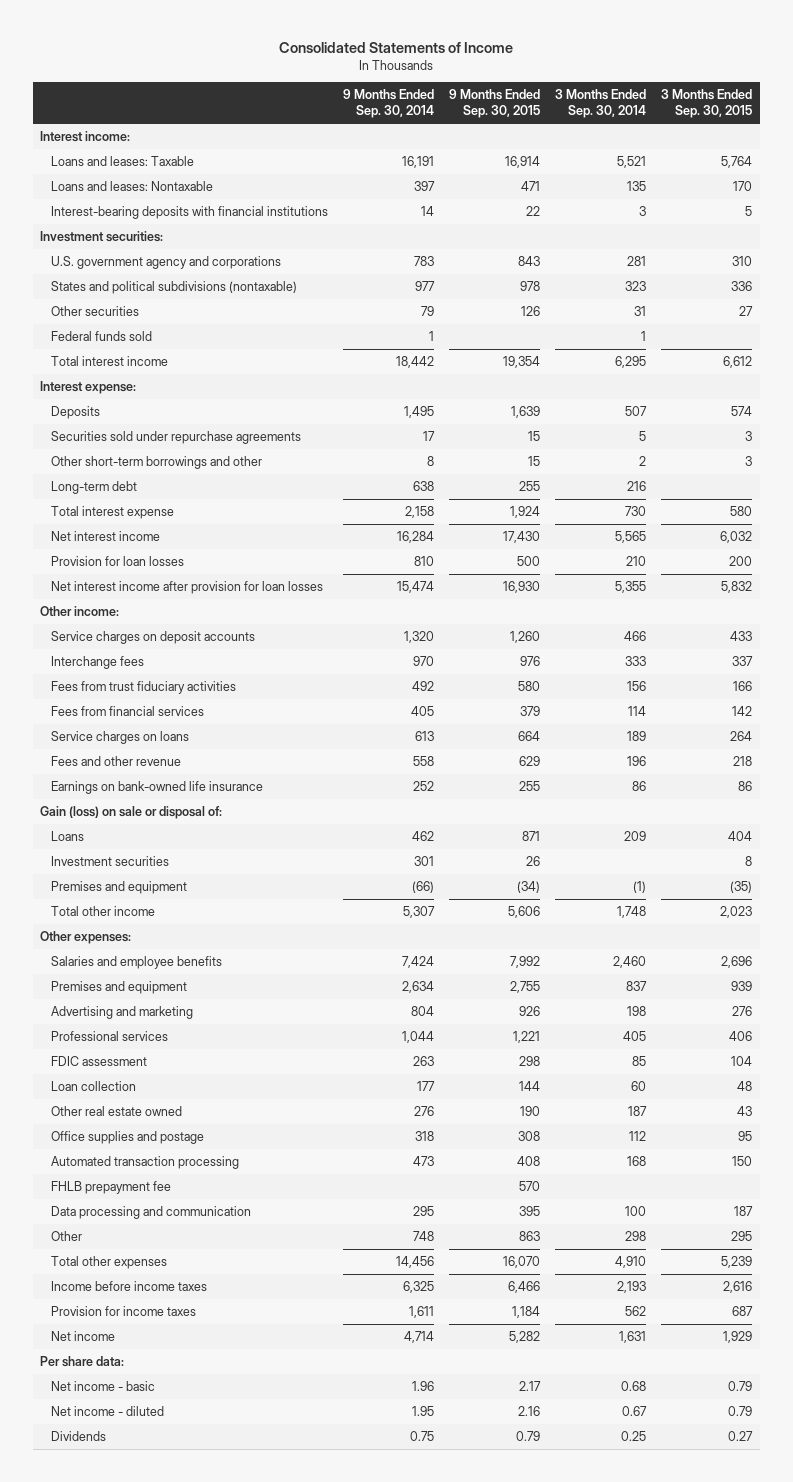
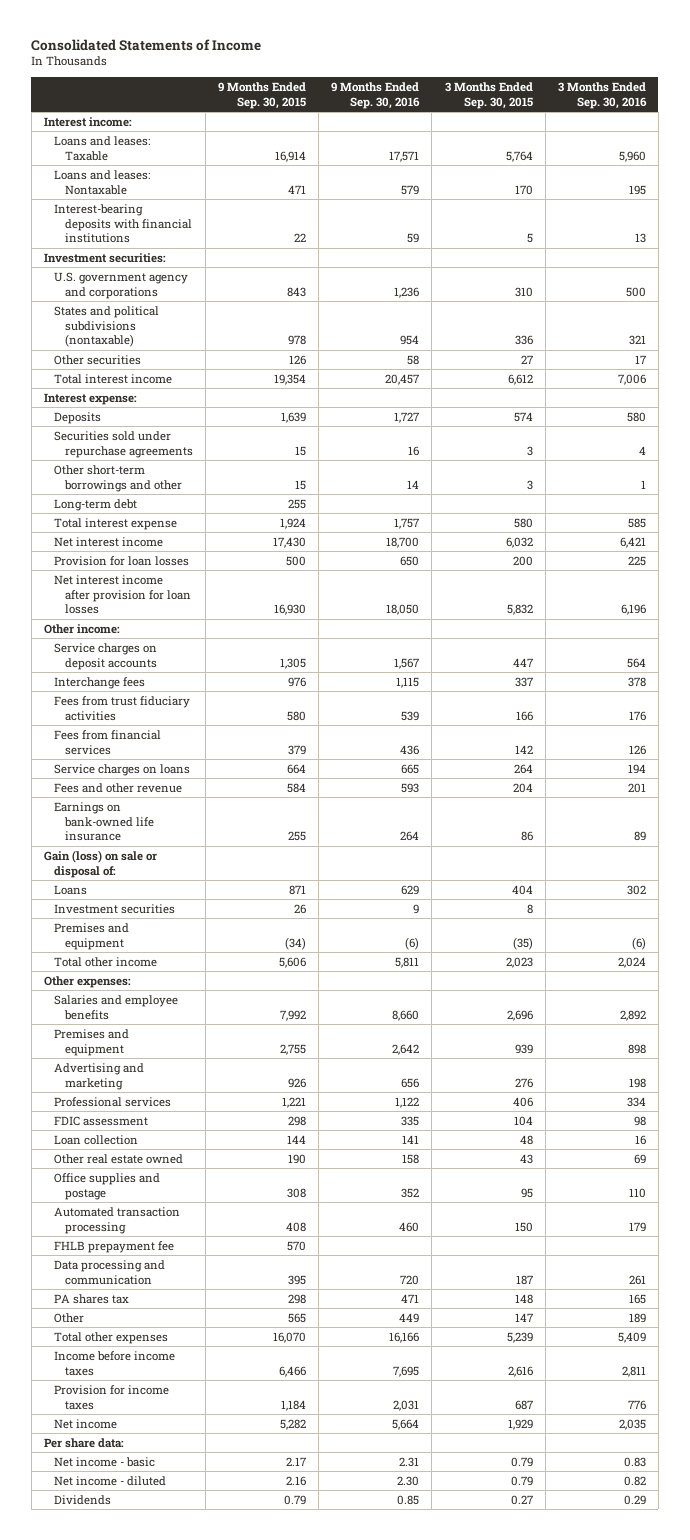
- | 9 Months Ended Sep. 30, 2014 | 9 Months Ended Sep. 30, 2015 | 3 Months Ended Sep. 30, 2014 | 3 Months Ended Sep. 30, 2015
+ | 9 Months Ended Sep. 30, 2015 | 9 Months Ended Sep. 30, 2016 | 3 Months Ended Sep. 30, 2015 | 3 Months Ended Sep. 30, 2016
- Federal funds sold | 1 | | 1 |
- Service charges on deposit accounts | 1,320 | 1,260 | 466 | 433
+ Service charges on deposit accounts | 1,305 | 1,567 | 447 | 564
- Fees and other revenue | 558 | 629 | 196 | 218
+ Fees and other revenue | 584 | 593 | 204 | 201
- Other | 748 | 863 | 298 | 295
+ PA shares tax | 298 | 471 | 148 | 165
+ Other | 565 | 449 | 147 | 189

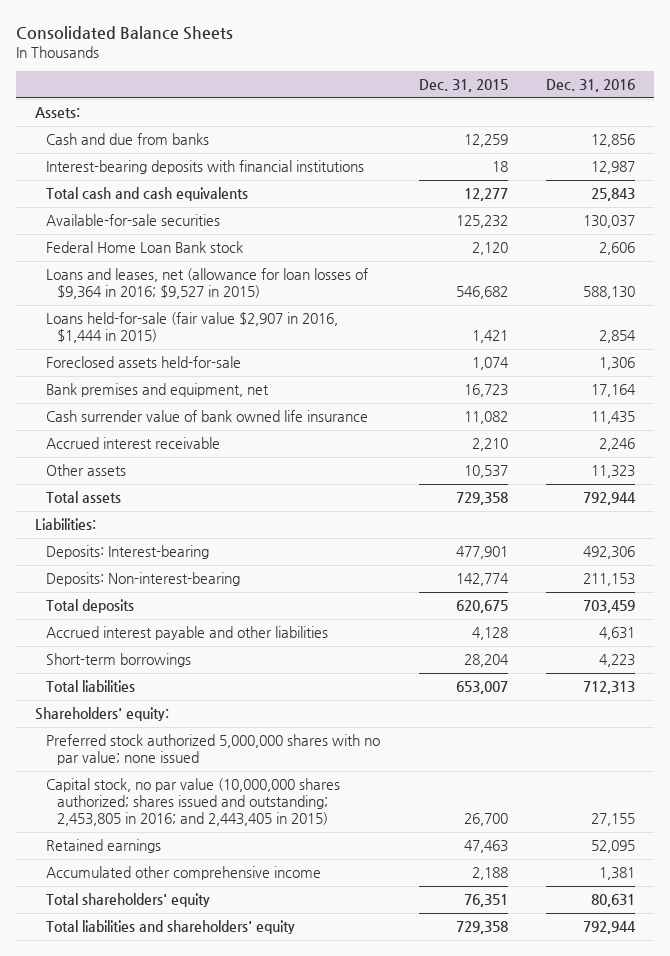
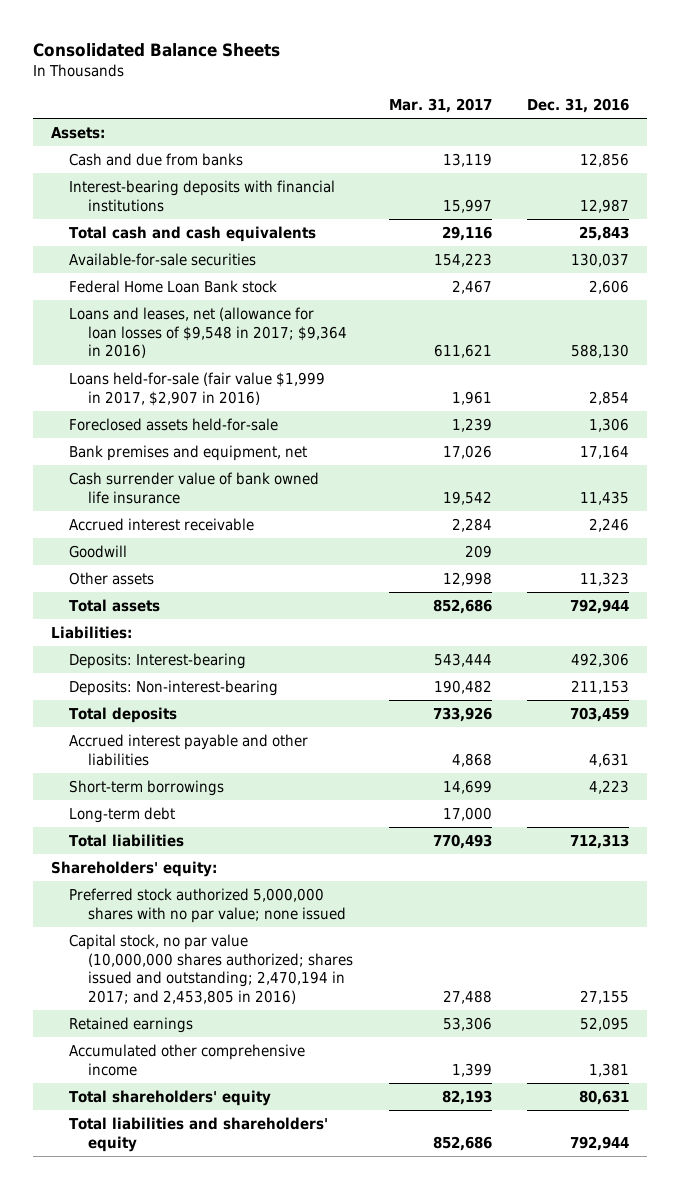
- | Dec. 31, 2015 | Dec. 31, 2016
+ | Mar. 31, 2017 | Dec. 31, 2016
- Loans and leases, net (allowance for loan losses of $9,364 in 2016; $9,527 in 2015) | 546,682 | 588,130
- Loans held-for-sale (fair value $2,907 in 2016, $1,444 in 2015) | 1,421 | 2,854
+ Loans and leases, net (allowance for loan losses of $9,548 in 2017; $9,364 in 2016) | 611,621 | 588,130
+ Loans held-for-sale (fair value $1,999 in 2017, $2,907 in 2016) | 1,961 | 2,854
+ Goodwill | 209 |
+ Long-term debt | 17,000 |
- Capital stock, no par value (10,000,000 shares authorized; shares issued and outstanding; 2,453,805 in 2016; and 2,443,405 in 2015) | 26,700 | 27,155
+ Capital stock, no par value (10,000,000 shares authorized; shares issued and outstanding; 2,470,194 in 2017; and 2,453,805 in 2016) | 27,488 | 27,155

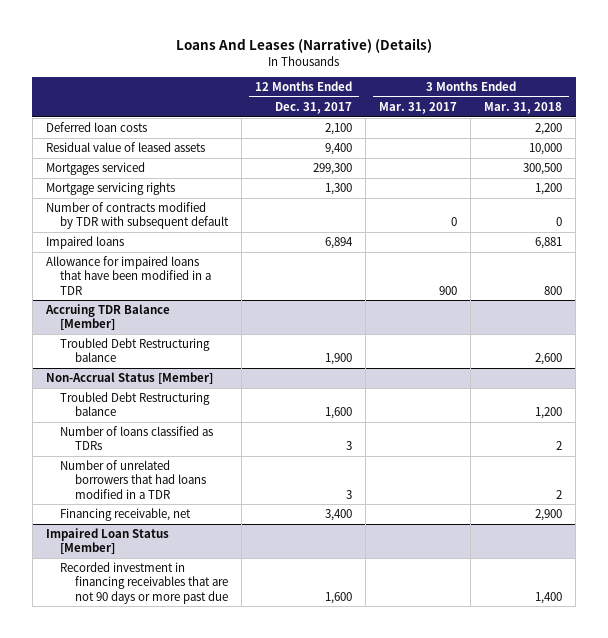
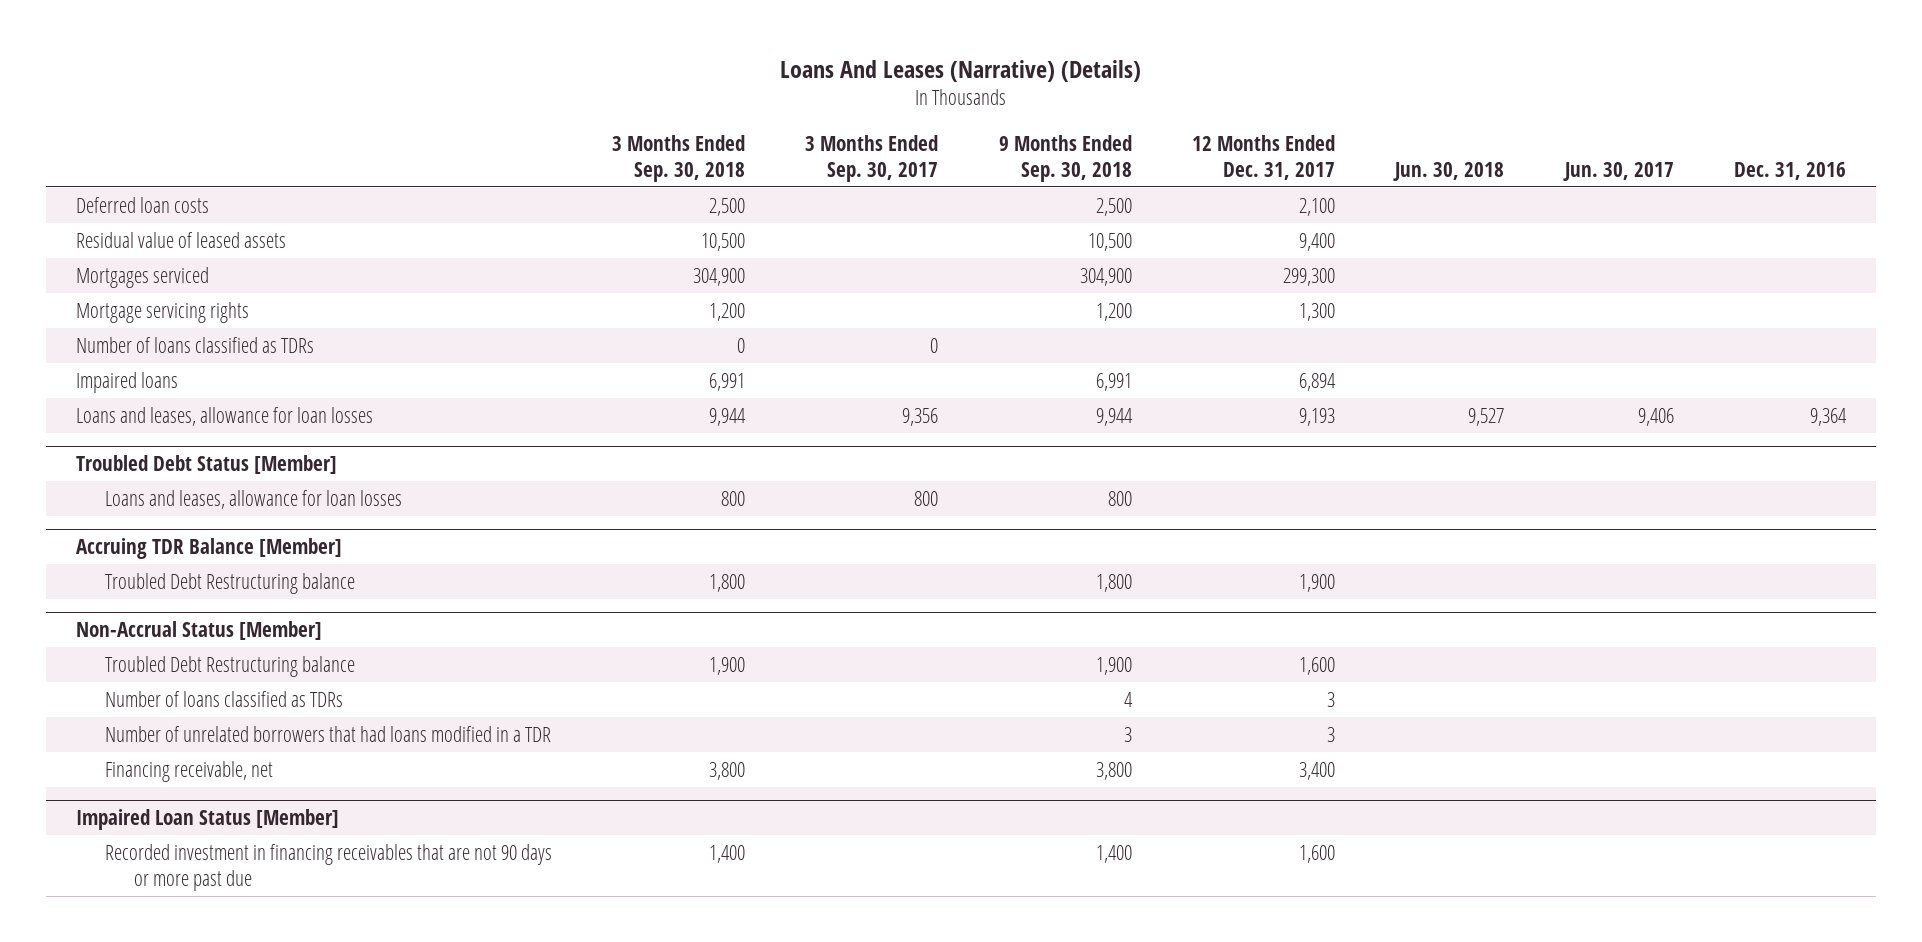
- | 12 Months Ended Dec. 31, 2017 | 3 Months Ended Mar. 31, 2017 | 3 Months Ended Mar. 31, 2018
+ | 3 Months Ended Sep. 30, 2018 | 3 Months Ended Sep. 30, 2017 | 9 Months Ended Sep. 30, 2018 | 12 Months Ended Dec. 31, 2017 | Jun. 30, 2018 | Jun. 30, 2017 | Dec. 31, 2016
- Number of contracts modified by TDR with subsequent default | | 0 | 0
+ Number of loans classified as TDRs | 0 | 0 | | | | |
- Allowance for impaired loans that have been modified in a TDR | | 900 | 800
+ Loans and leases, allowance for loan losses | 9,944 | 9,356 | 9,944 | 9,193 | 9,527 | 9,406 | 9,364
+ Troubled Debt Status [Member]
+ Loans and leases, allowance for loan losses | 800 | 800 | 800 | | | |

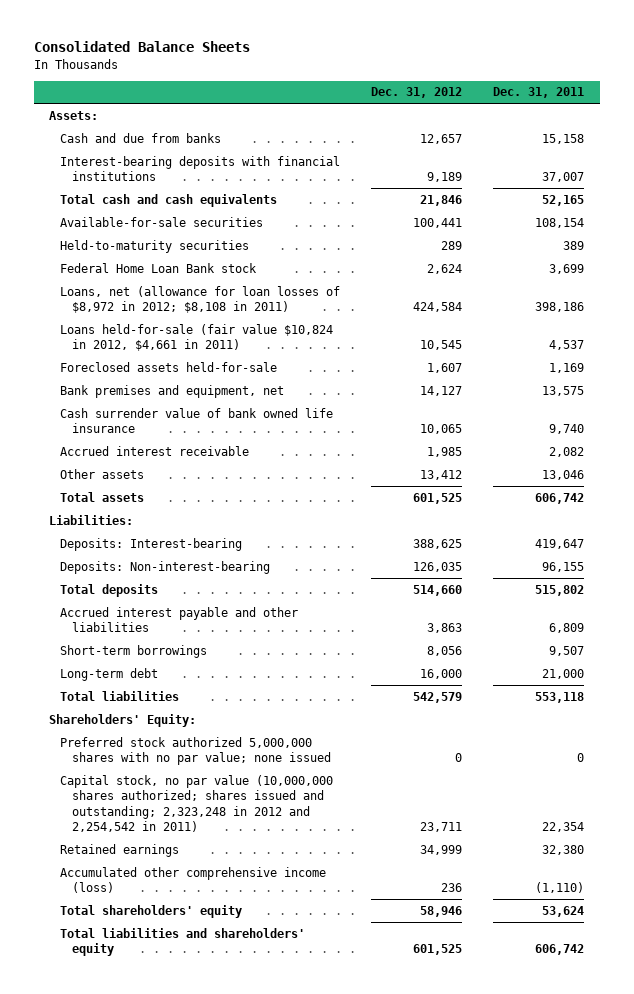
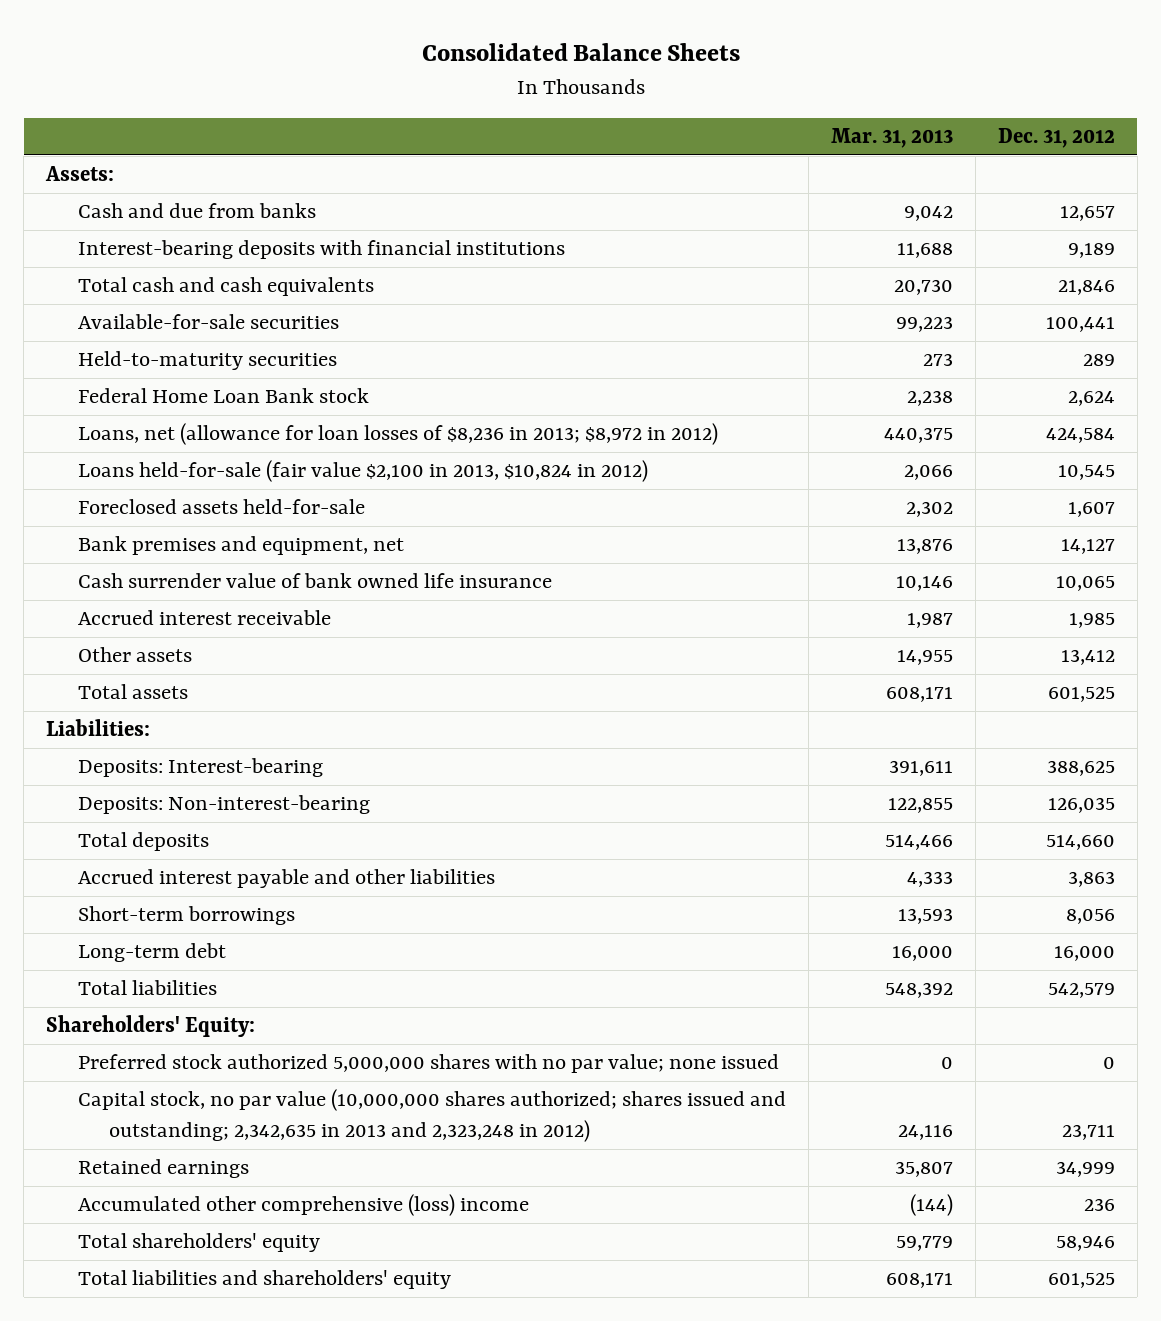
- | Dec. 31, 2012 | Dec. 31, 2011
+ | Mar. 31, 2013 | Dec. 31, 2012
- Loans, net (allowance for loan losses of $8,972 in 2012; $8,108 in 2011) | 424,584 | 398,186
- Loans held-for-sale (fair value $10,824 in 2012, $4,661 in 2011) | 10,545 | 4,537
+ Loans, net (allowance for loan losses of $8,236 in 2013; $8,972 in 2012) | 440,375 | 424,584
+ Loans held-for-sale (fair value $2,100 in 2013, $10,824 in 2012) | 2,066 | 10,545
- Capital stock, no par value (10,000,000 shares authorized; shares issued and outstanding; 2,323,248 in 2012 and 2,254,542 in 2011) | 23,711 | 22,354
+ Capital stock, no par value (10,000,000 shares authorized; shares issued and outstanding; 2,342,635 in 2013 and 2,323,248 in 2012) | 24,116 | 23,711
- Accumulated other comprehensive income (loss) | 236 | (1,110)
+ Accumulated other comprehensive (loss) income | (144) | 236

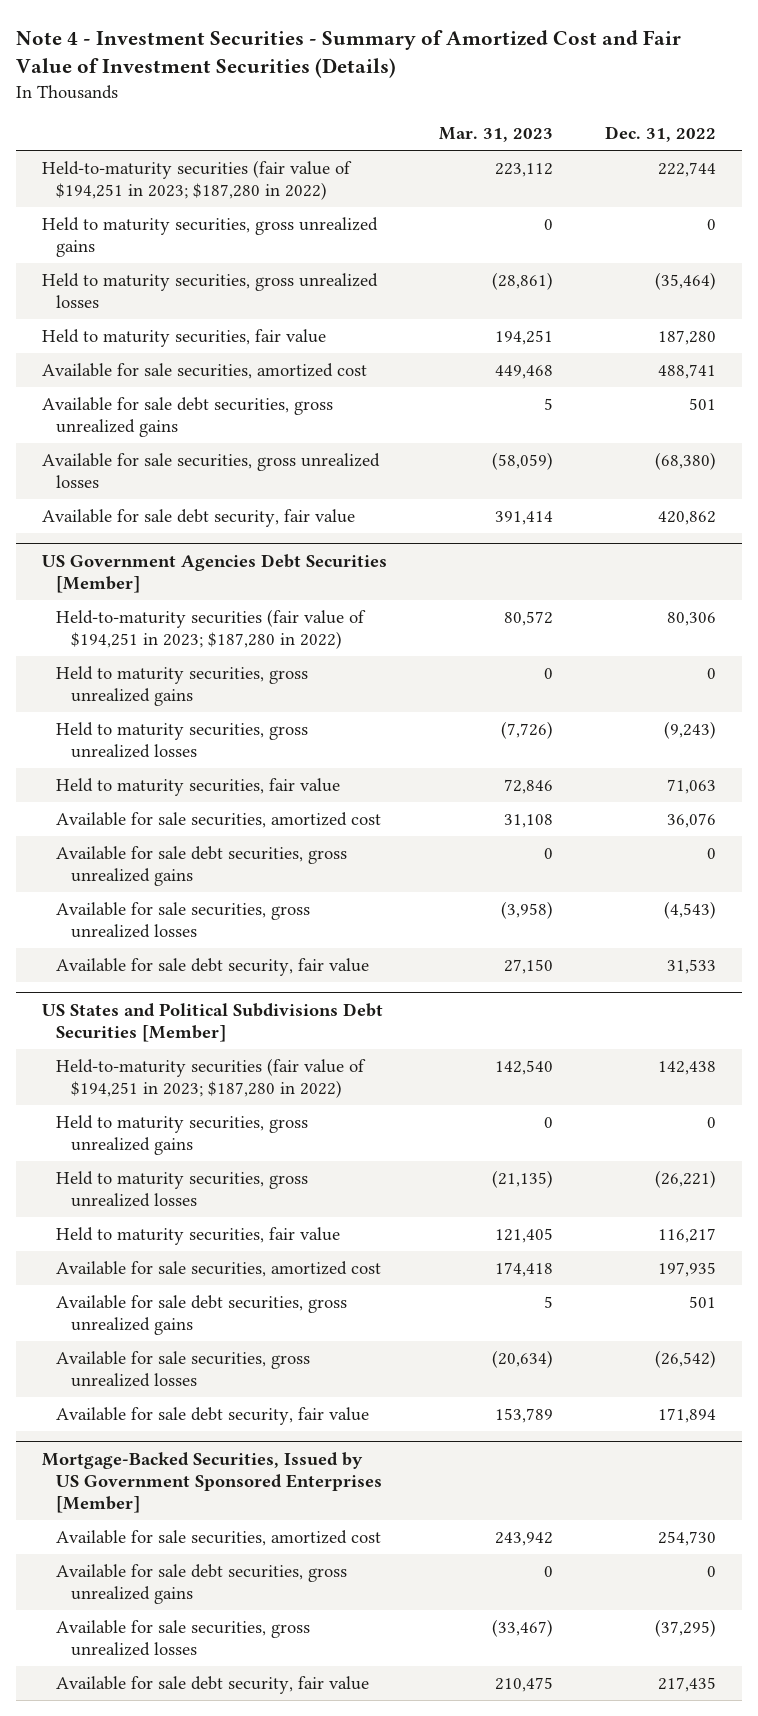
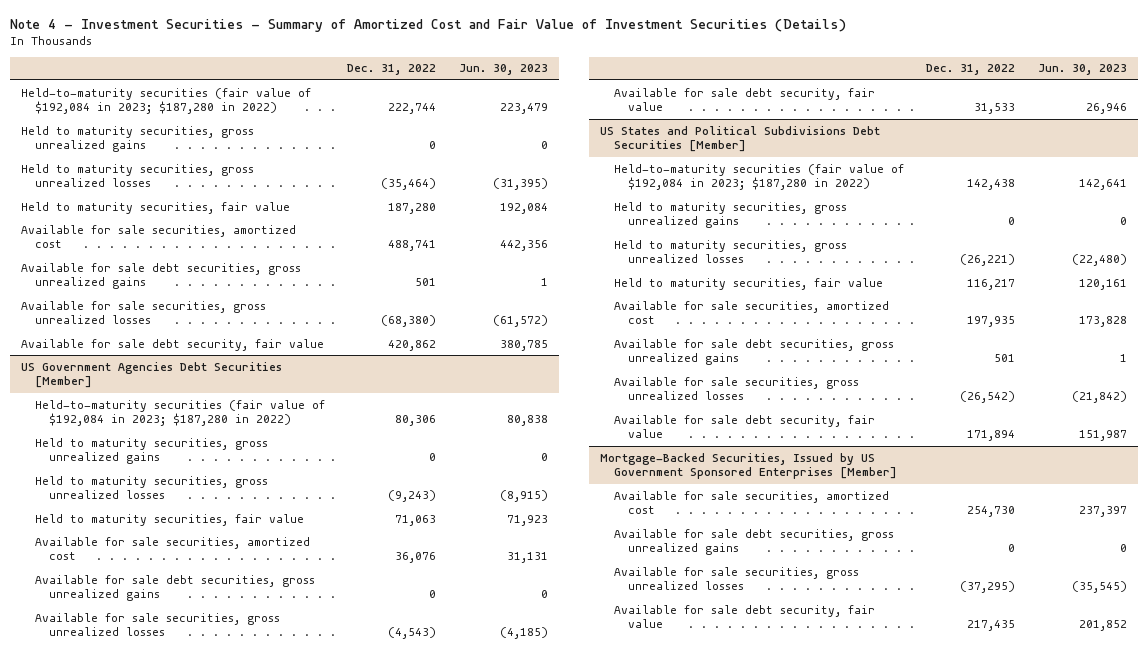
- | Mar. 31, 2023 | Dec. 31, 2022
+ | Dec. 31, 2022 | Jun. 30, 2023
- Held-to-maturity securities (fair value of $194,251 in 2023; $187,280 in 2022) | 223,112 | 222,744
+ Held-to-maturity securities (fair value of $192,084 in 2023; $187,280 in 2022) | 222,744 | 223,479
@ US Government Agencies Debt Securities [Member]
- Held-to-maturity securities (fair value of $194,251 in 2023; $187,280 in 2022) | 80,572 | 80,306
+ Held-to-maturity securities (fair value of $192,084 in 2023; $187,280 in 2022) | 80,306 | 80,838
@ US States and Political Subdivisions Debt Securities [Member]
- Held-to-maturity securities (fair value of $194,251 in 2023; $187,280 in 2022) | 142,540 | 142,438
+ Held-to-maturity securities (fair value of $192,084 in 2023; $187,280 in 2022) | 142,438 | 142,641

